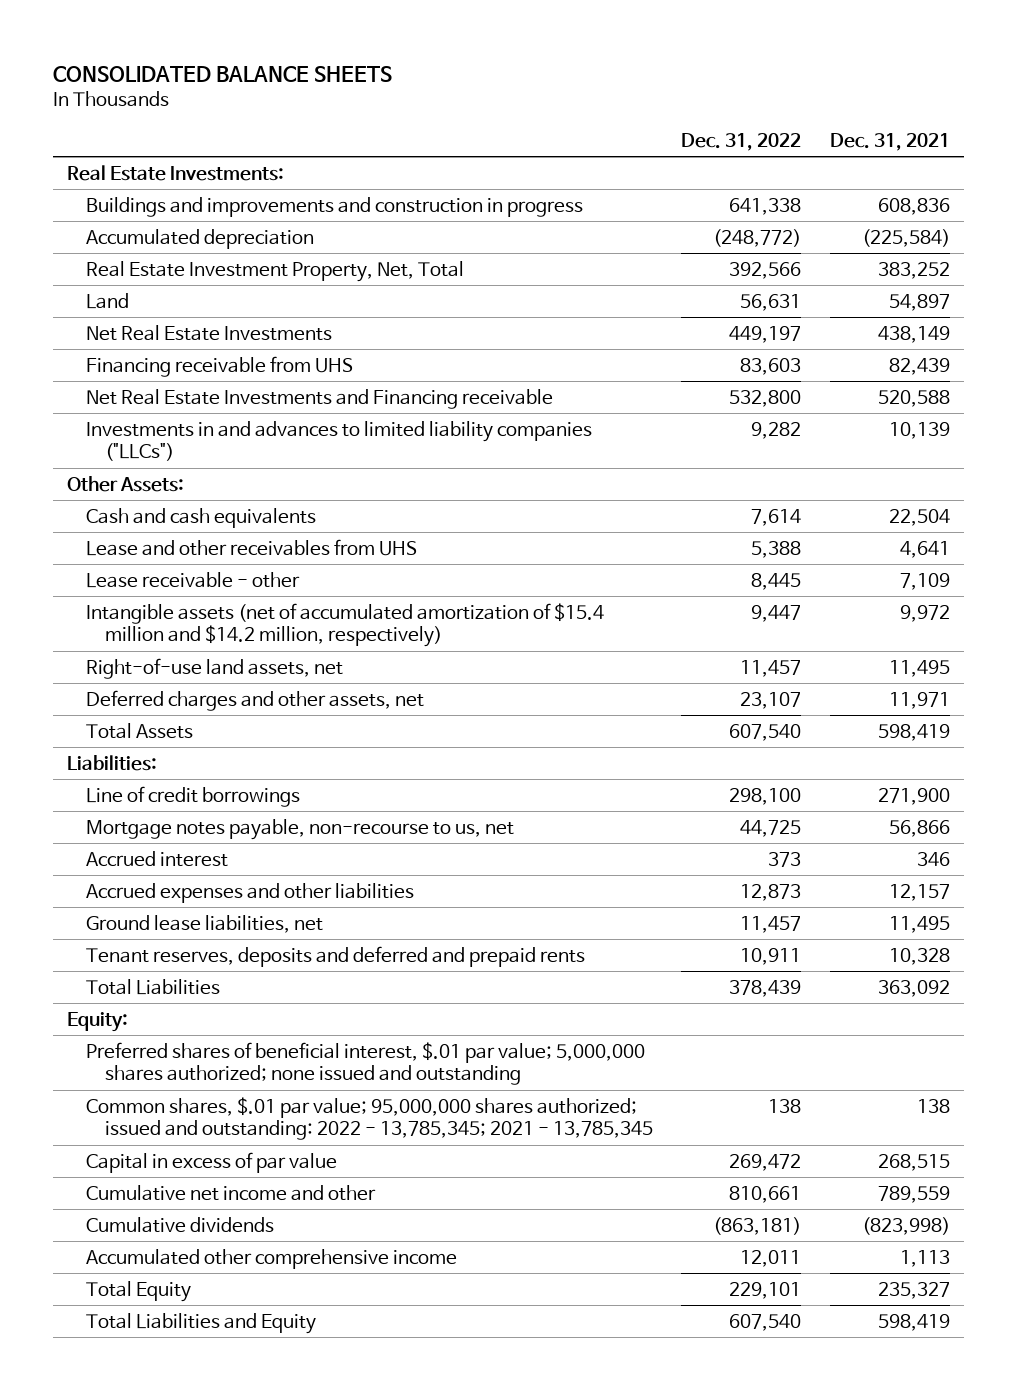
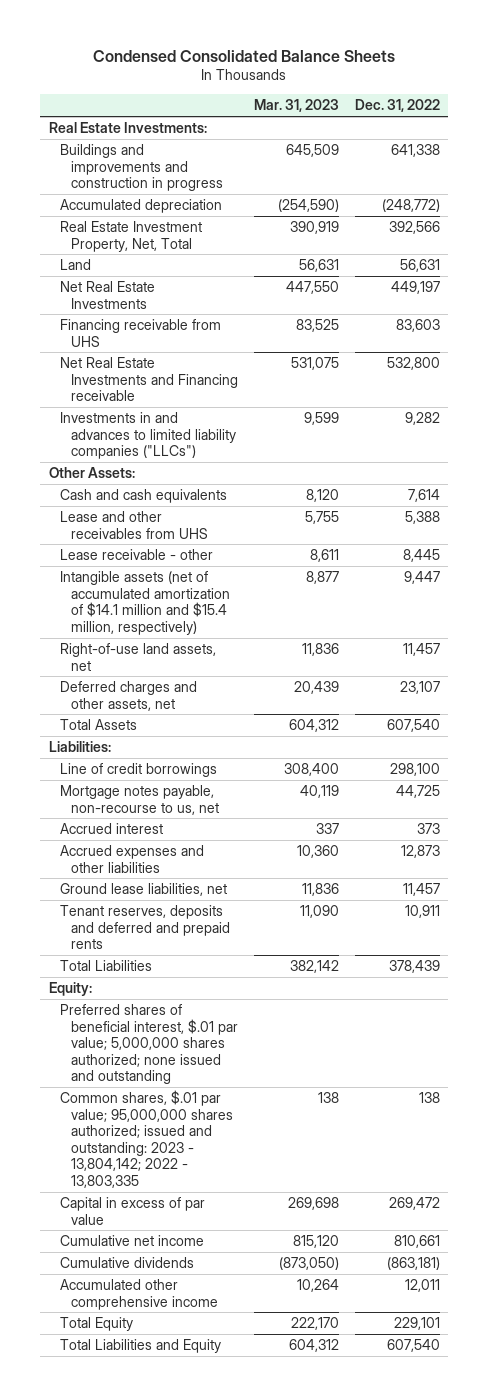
- CONSOLIDATED BALANCE SHEETS
+ Condensed Consolidated Balance Sheets
- | Dec. 31, 2022 | Dec. 31, 2021
+ | Mar. 31, 2023 | Dec. 31, 2022
- Intangible assets (net of accumulated amortization of $15.4 million and $14.2 million, respectively) | 9,447 | 9,972
+ Intangible assets (net of accumulated amortization of $14.1 million and $15.4 million, respectively) | 8,877 | 9,447
- Common shares, $.01 par value; 95,000,000 shares authorized; issued and outstanding: 2022 - 13,785,345; 2021 - 13,785,345 | 138 | 138
+ Common shares, $.01 par value; 95,000,000 shares authorized; issued and outstanding: 2023 - 13,804,142; 2022 - 13,803,335 | 138 | 138
- Cumulative net income and other | 810,661 | 789,559
+ Cumulative net income | 815,120 | 810,661

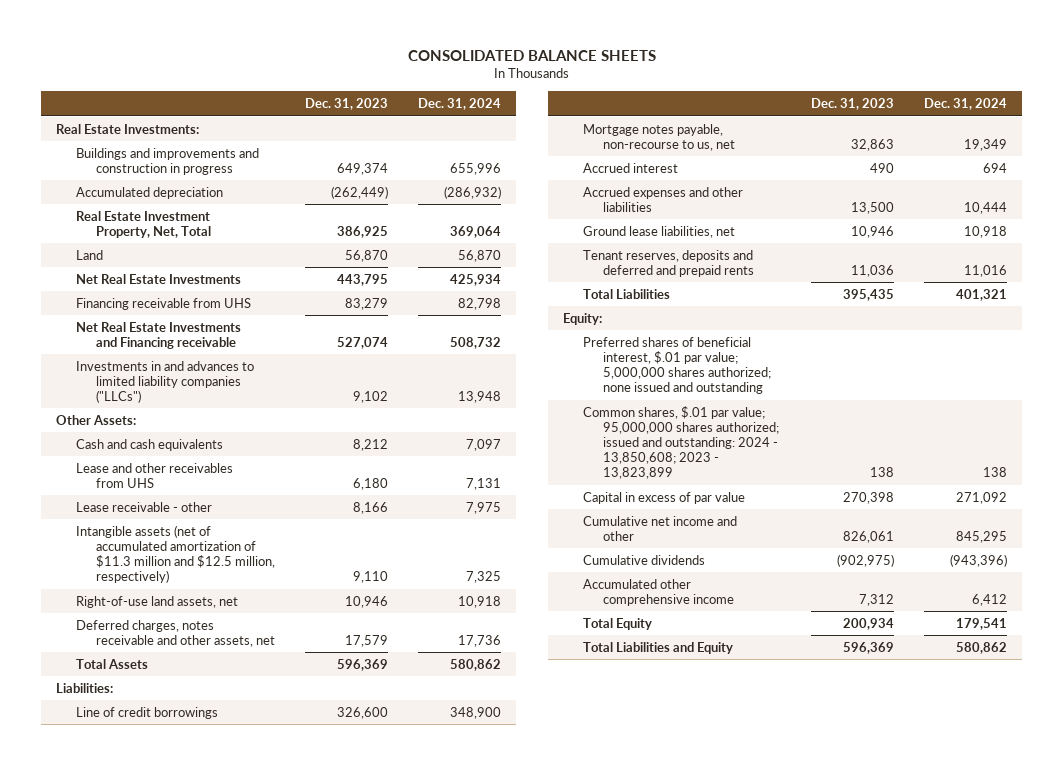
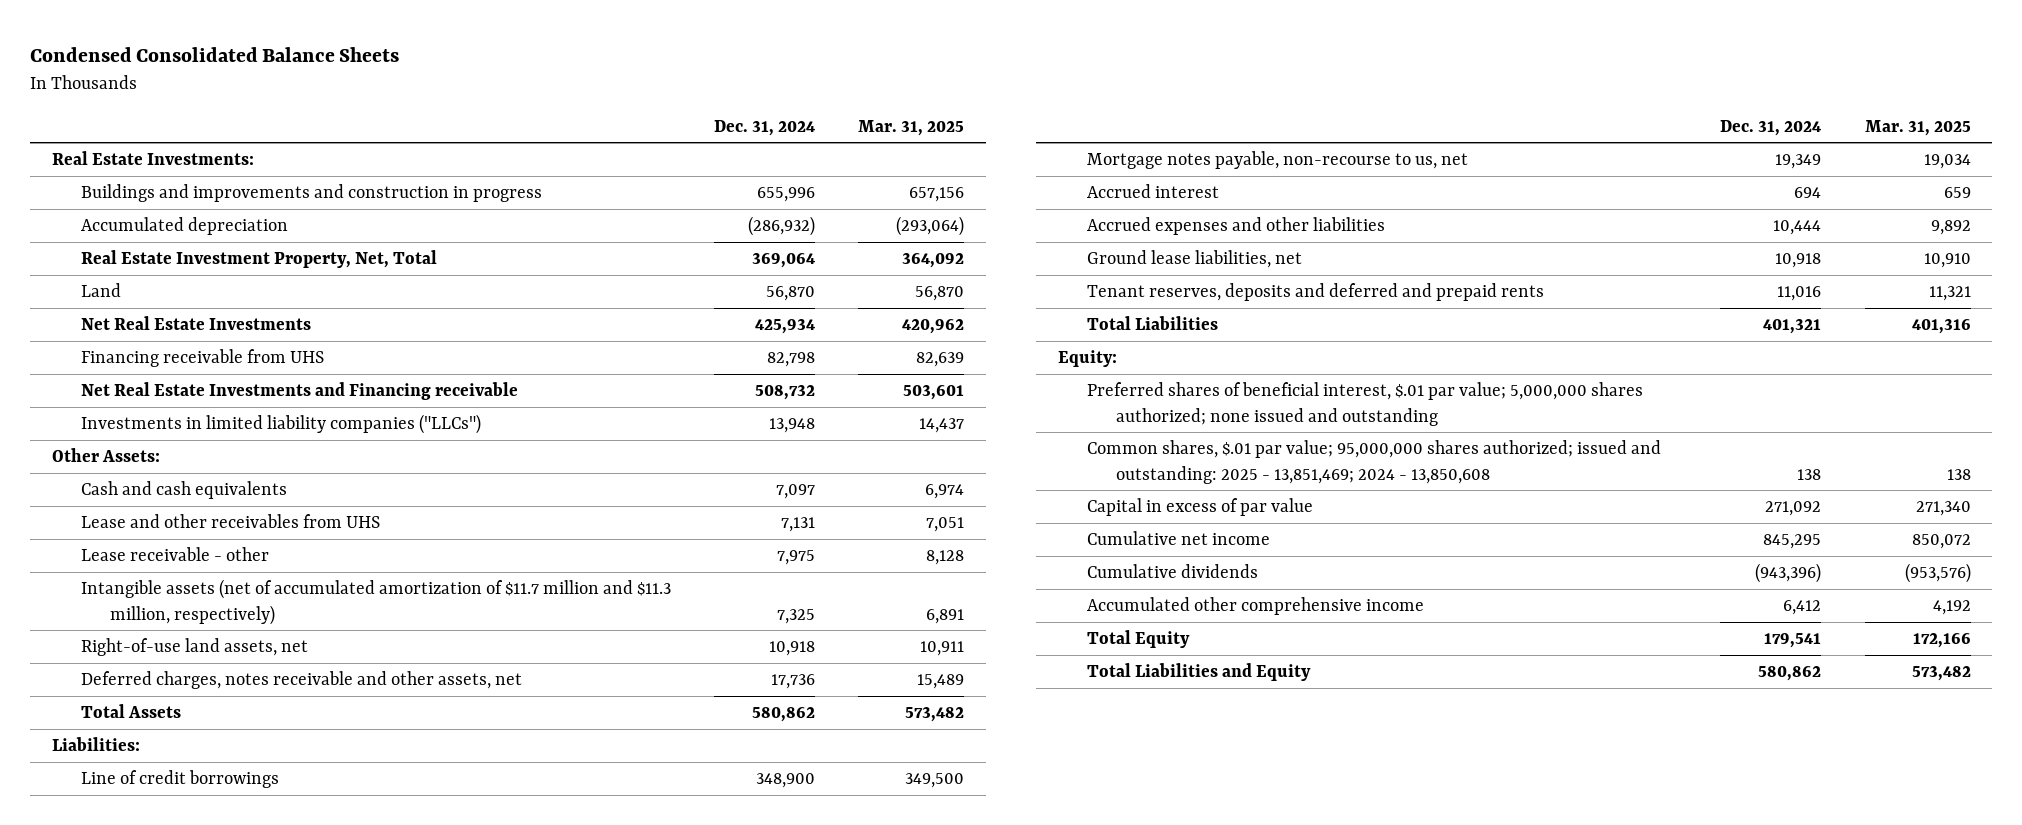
- CONSOLIDATED BALANCE SHEETS
+ Condensed Consolidated Balance Sheets
- | Dec. 31, 2023 | Dec. 31, 2024
+ | Dec. 31, 2024 | Mar. 31, 2025
- Investments in and advances to limited liability companies ("LLCs") | 9,102 | 13,948
+ Investments in limited liability companies ("LLCs") | 13,948 | 14,437
- Intangible assets (net of accumulated amortization of $11.3 million and $12.5 million, respectively) | 9,110 | 7,325
+ Intangible assets (net of accumulated amortization of $11.7 million and $11.3 million, respectively) | 7,325 | 6,891
- Common shares, $.01 par value; 95,000,000 shares authorized; issued and outstanding: 2024 - 13,850,608; 2023 - 13,823,899 | 138 | 138
+ Common shares, $.01 par value; 95,000,000 shares authorized; issued and outstanding: 2025 - 13,851,469; 2024 - 13,850,608 | 138 | 138
- Cumulative net income and other | 826,061 | 845,295
+ Cumulative net income | 845,295 | 850,072

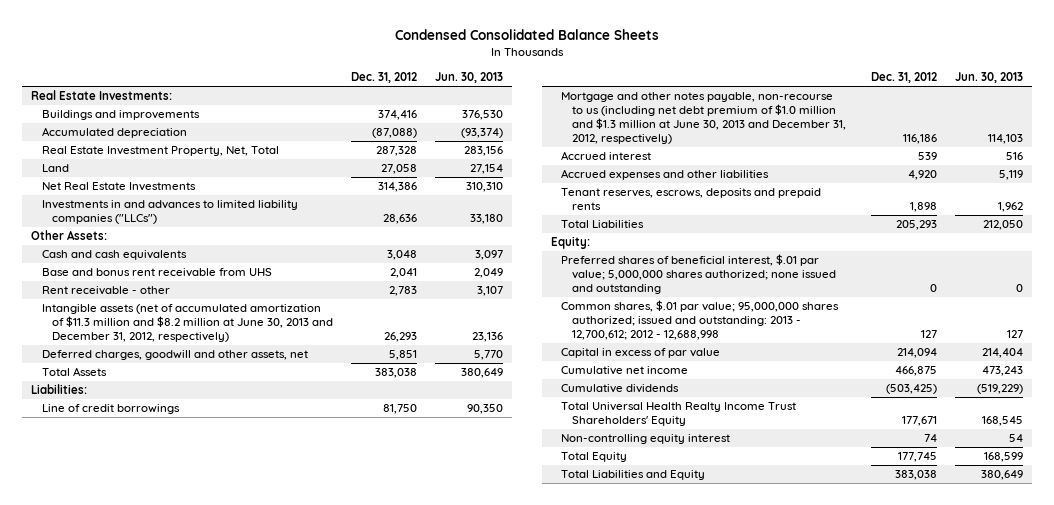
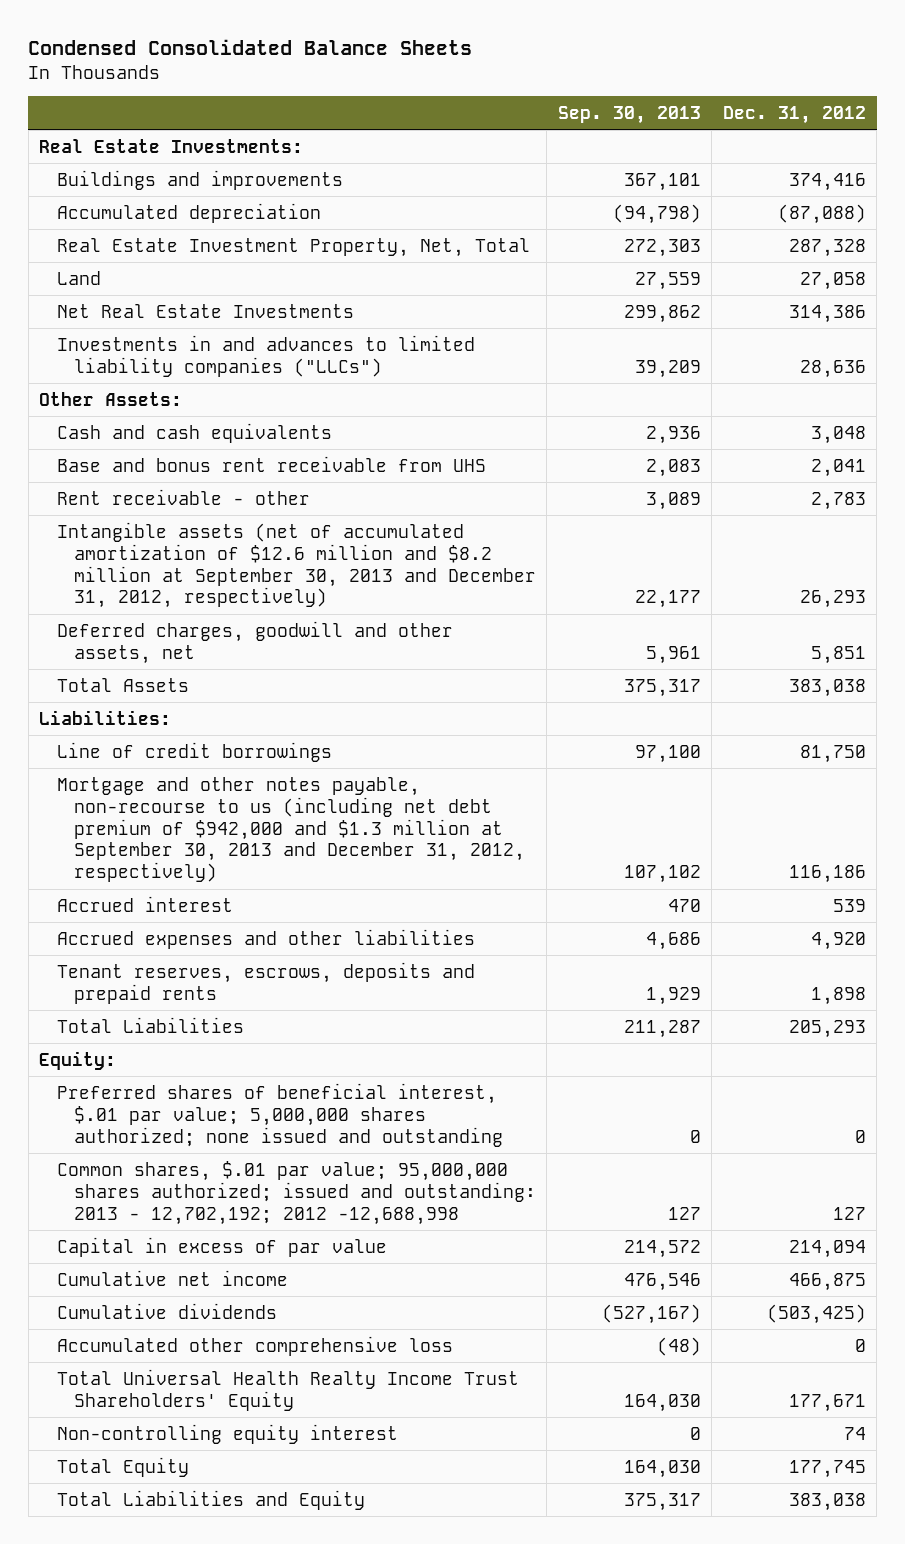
- | Dec. 31, 2012 | Jun. 30, 2013
+ | Sep. 30, 2013 | Dec. 31, 2012
- Intangible assets (net of accumulated amortization of $11.3 million and $8.2 million at June 30, 2013 and December 31, 2012, respectively) | 26,293 | 23,136
+ Intangible assets (net of accumulated amortization of $12.6 million and $8.2 million at September 30, 2013 and December 31, 2012, respectively) | 22,177 | 26,293
- Mortgage and other notes payable, non-recourse to us (including net debt premium of $1.0 million and $1.3 million at June 30, 2013 and December 31, 2012, respectively) | 116,186 | 114,103
+ Mortgage and other notes payable, non-recourse to us (including net debt premium of $942,000 and $1.3 million at September 30, 2013 and December 31, 2012, respectively) | 107,102 | 116,186
- Common shares, $.01 par value; 95,000,000 shares authorized; issued and outstanding: 2013 - 12,700,612; 2012 - 12,688,998 | 127 | 127
+ Common shares, $.01 par value; 95,000,000 shares authorized; issued and outstanding: 2013 - 12,702,192; 2012 -12,688,998 | 127 | 127
+ Accumulated other comprehensive loss | (48) | 0

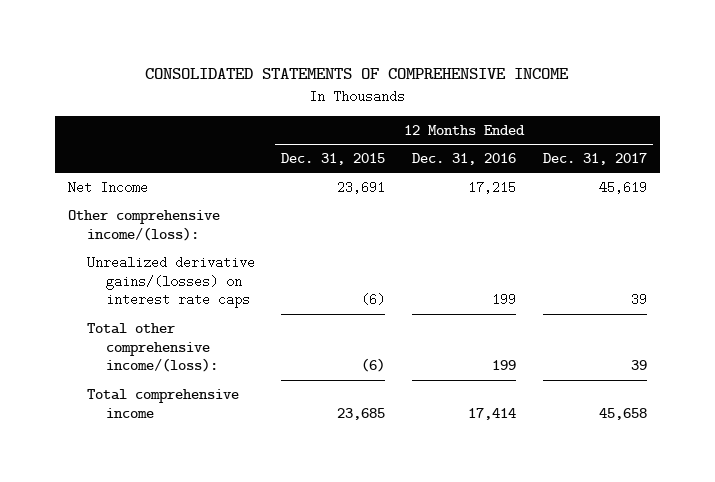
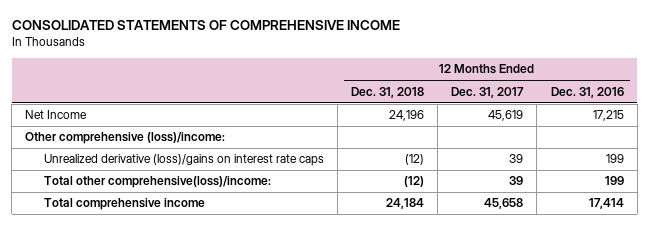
- | 12 Months Ended Dec. 31, 2015 | 12 Months Ended Dec. 31, 2016 | 12 Months Ended Dec. 31, 2017
+ | 12 Months Ended Dec. 31, 2018 | 12 Months Ended Dec. 31, 2017 | 12 Months Ended Dec. 31, 2016
- Other comprehensive income/(loss):
- Unrealized derivative gains/(losses) on interest rate caps | (6) | 199 | 39
- Total other comprehensive income/(loss): | (6) | 199 | 39
+ Other comprehensive (loss)/income:
+ Unrealized derivative (loss)/gains on interest rate caps | (12) | 39 | 199
+ Total other comprehensive(loss)/income: | (12) | 39 | 199

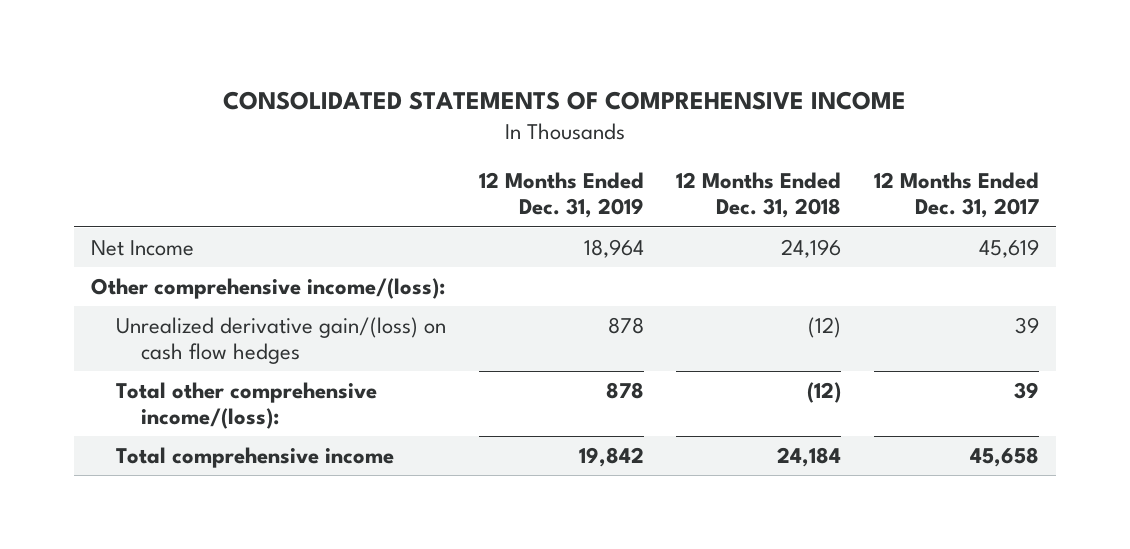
- | 12 Months Ended Dec. 31, 2018 | 12 Months Ended Dec. 31, 2017 | 12 Months Ended Dec. 31, 2016
+ | 12 Months Ended Dec. 31, 2019 | 12 Months Ended Dec. 31, 2018 | 12 Months Ended Dec. 31, 2017
- Other comprehensive (loss)/income:
- Unrealized derivative (loss)/gains on interest rate caps | (12) | 39 | 199
- Total other comprehensive(loss)/income: | (12) | 39 | 199
+ Other comprehensive income/(loss):
+ Unrealized derivative gain/(loss) on cash flow hedges | 878 | (12) | 39
+ Total other comprehensive income/(loss): | 878 | (12) | 39

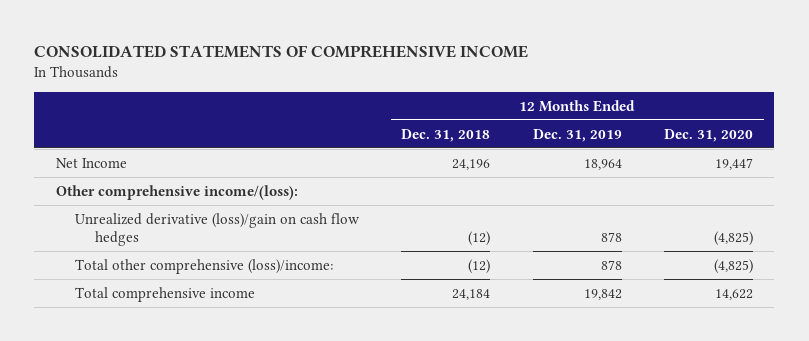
- | 12 Months Ended Dec. 31, 2019 | 12 Months Ended Dec. 31, 2018 | 12 Months Ended Dec. 31, 2017
+ | 12 Months Ended Dec. 31, 2018 | 12 Months Ended Dec. 31, 2019 | 12 Months Ended Dec. 31, 2020
- Unrealized derivative gain/(loss) on cash flow hedges | 878 | (12) | 39
- Total other comprehensive income/(loss): | 878 | (12) | 39
+ Unrealized derivative (loss)/gain on cash flow hedges | (12) | 878 | (4,825)
+ Total other comprehensive (loss)/income: | (12) | 878 | (4,825)

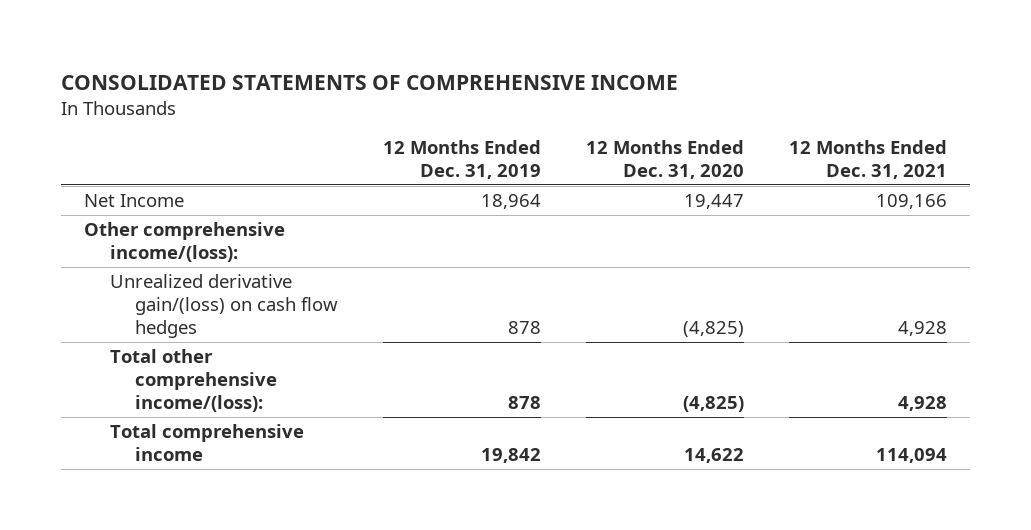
- | 12 Months Ended Dec. 31, 2018 | 12 Months Ended Dec. 31, 2019 | 12 Months Ended Dec. 31, 2020
+ | 12 Months Ended Dec. 31, 2019 | 12 Months Ended Dec. 31, 2020 | 12 Months Ended Dec. 31, 2021
- Unrealized derivative (loss)/gain on cash flow hedges | (12) | 878 | (4,825)
- Total other comprehensive (loss)/income: | (12) | 878 | (4,825)
+ Unrealized derivative gain/(loss) on cash flow hedges | 878 | (4,825) | 4,928
+ Total other comprehensive income/(loss): | 878 | (4,825) | 4,928

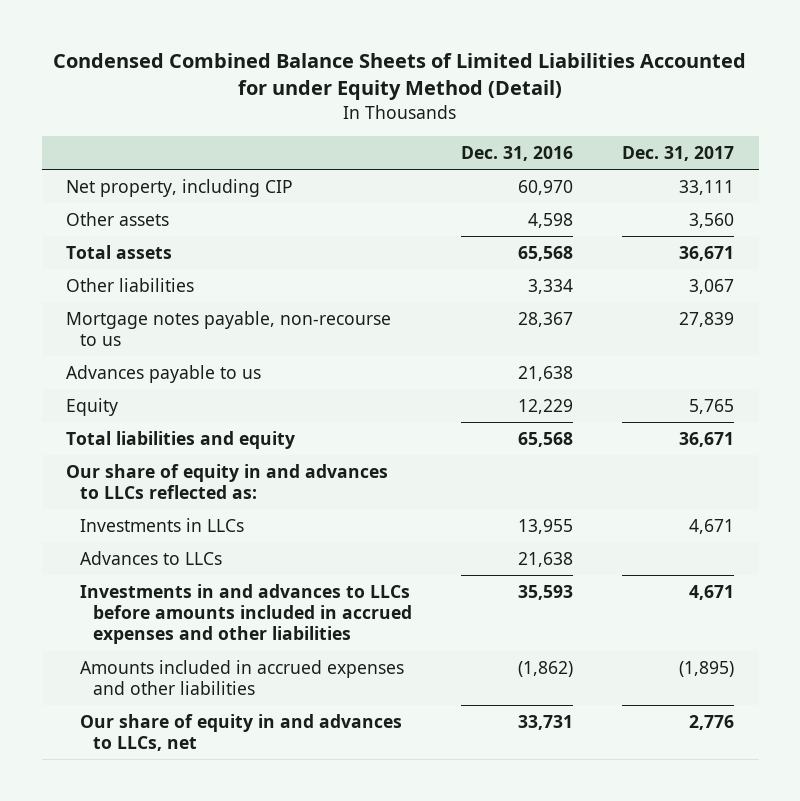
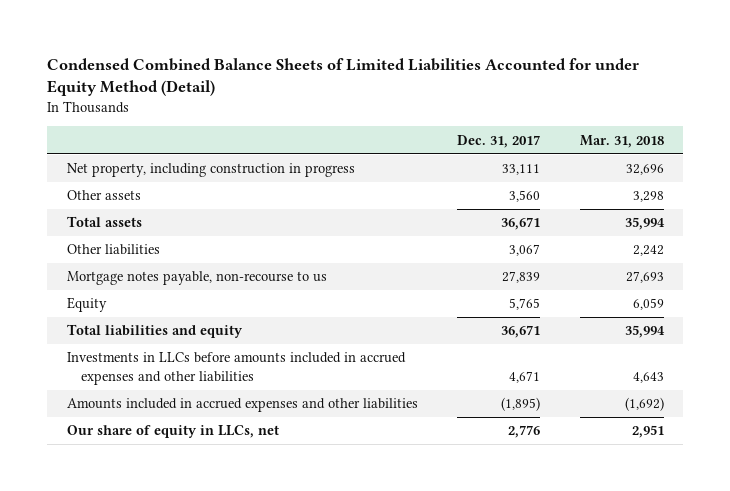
- | Dec. 31, 2016 | Dec. 31, 2017
+ | Dec. 31, 2017 | Mar. 31, 2018
- Net property, including CIP | 60,970 | 33,111
+ Net property, including construction in progress | 33,111 | 32,696
- Advances payable to us | 21,638 |
- Our share of equity in and advances to LLCs reflected as:
- Investments in LLCs | 13,955 | 4,671
- Advances to LLCs | 21,638 |
- Investments in and advances to LLCs before amounts included in accrued expenses and other liabilities | 35,593 | 4,671
+ Investments in LLCs before amounts included in accrued expenses and other liabilities | 4,671 | 4,643
- Our share of equity in and advances to LLCs, net | 33,731 | 2,776
+ Our share of equity in LLCs, net | 2,776 | 2,951

